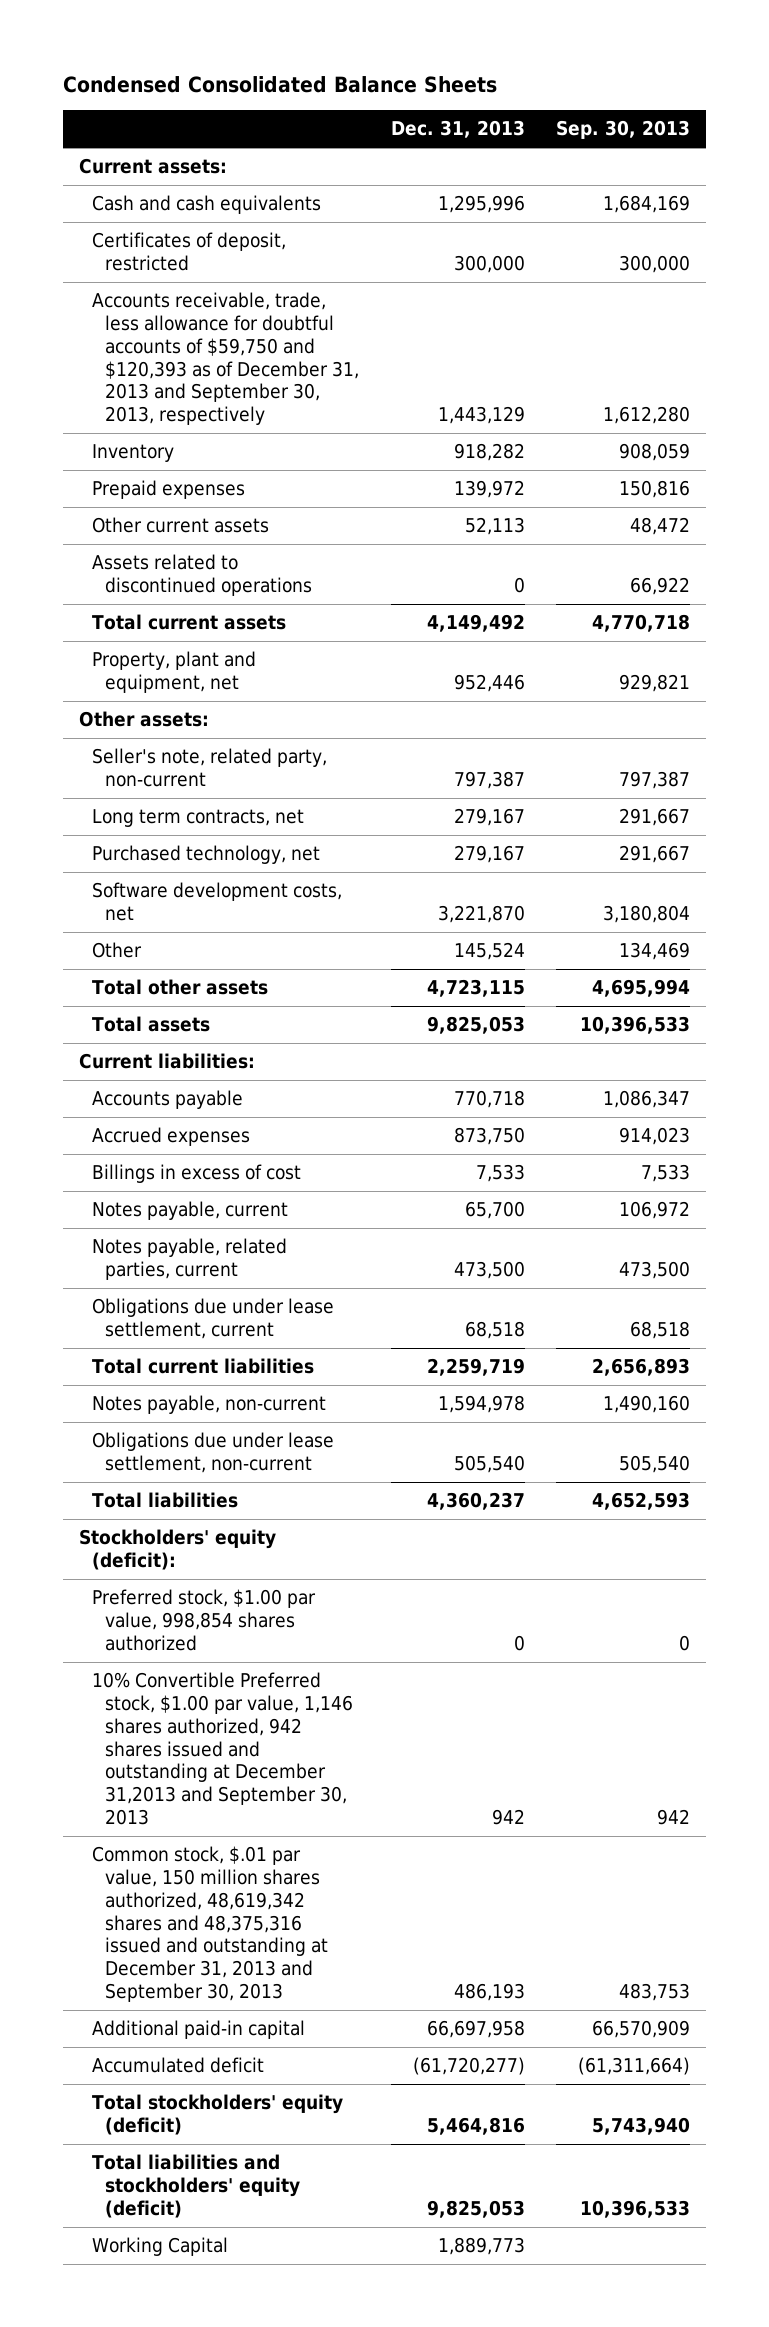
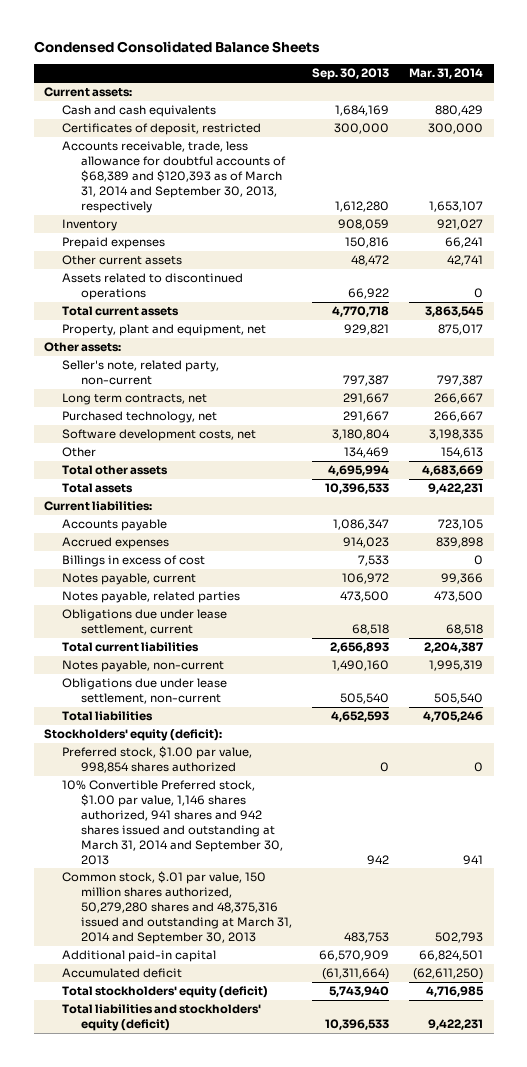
- | Dec. 31, 2013 | Sep. 30, 2013
+ | Sep. 30, 2013 | Mar. 31, 2014
- Accounts receivable, trade, less allowance for doubtful accounts of $59,750 and $120,393 as of December 31, 2013 and September 30, 2013, respectively | 1,443,129 | 1,612,280
+ Accounts receivable, trade, less allowance for doubtful accounts of $68,389 and $120,393 as of March 31, 2014 and September 30, 2013, respectively | 1,612,280 | 1,653,107
- Notes payable, related parties, current | 473,500 | 473,500
+ Notes payable, related parties | 473,500 | 473,500
- 10% Convertible Preferred stock, $1.00 par value, 1,146 shares authorized, 942 shares issued and outstanding at December 31,2013 and September 30, 2013 | 942 | 942
- Common stock, $.01 par value, 150 million shares authorized, 48,619,342 shares and 48,375,316 issued and outstanding at December 31, 2013 and September 30, 2013 | 486,193 | 483,753
+ 10% Convertible Preferred stock, $1.00 par value, 1,146 shares authorized, 941 shares and 942 shares issued and outstanding at March 31, 2014 and September 30, 2013 | 942 | 941
+ Common stock, $.01 par value, 150 million shares authorized, 50,279,280 shares and 48,375,316 issued and outstanding at March 31, 2014 and September 30, 2013 | 483,753 | 502,793
- Working Capital | 1,889,773 |

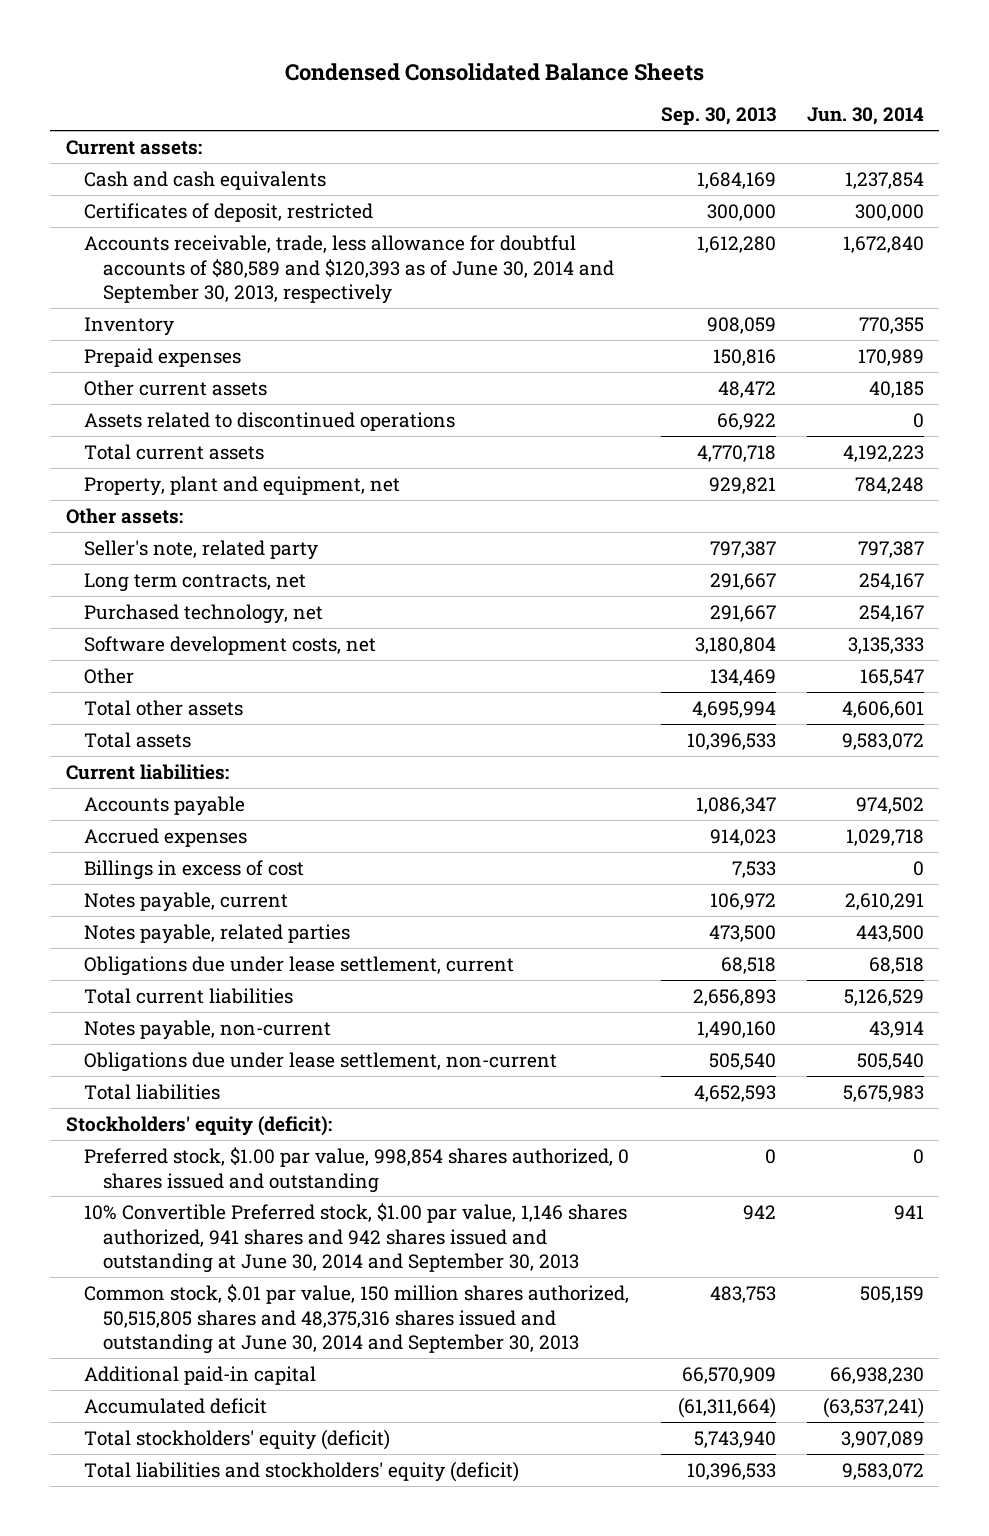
- | Sep. 30, 2013 | Mar. 31, 2014
+ | Sep. 30, 2013 | Jun. 30, 2014
- Accounts receivable, trade, less allowance for doubtful accounts of $68,389 and $120,393 as of March 31, 2014 and September 30, 2013, respectively | 1,612,280 | 1,653,107
+ Accounts receivable, trade, less allowance for doubtful accounts of $80,589 and $120,393 as of June 30, 2014 and September 30, 2013, respectively | 1,612,280 | 1,672,840
- Seller's note, related party, non-current | 797,387 | 797,387
+ Seller's note, related party | 797,387 | 797,387
- Preferred stock, $1.00 par value, 998,854 shares authorized | 0 | 0
- 10% Convertible Preferred stock, $1.00 par value, 1,146 shares authorized, 941 shares and 942 shares issued and outstanding at March 31, 2014 and September 30, 2013 | 942 | 941
- Common stock, $.01 par value, 150 million shares authorized, 50,279,280 shares and 48,375,316 issued and outstanding at March 31, 2014 and September 30, 2013 | 483,753 | 502,793
+ Preferred stock, $1.00 par value, 998,854 shares authorized, 0 shares issued and outstanding | 0 | 0
+ 10% Convertible Preferred stock, $1.00 par value, 1,146 shares authorized, 941 shares and 942 shares issued and outstanding at June 30, 2014 and September 30, 2013 | 942 | 941
+ Common stock, $.01 par value, 150 million shares authorized, 50,515,805 shares and 48,375,316 shares issued and outstanding at June 30, 2014 and September 30, 2013 | 483,753 | 505,159

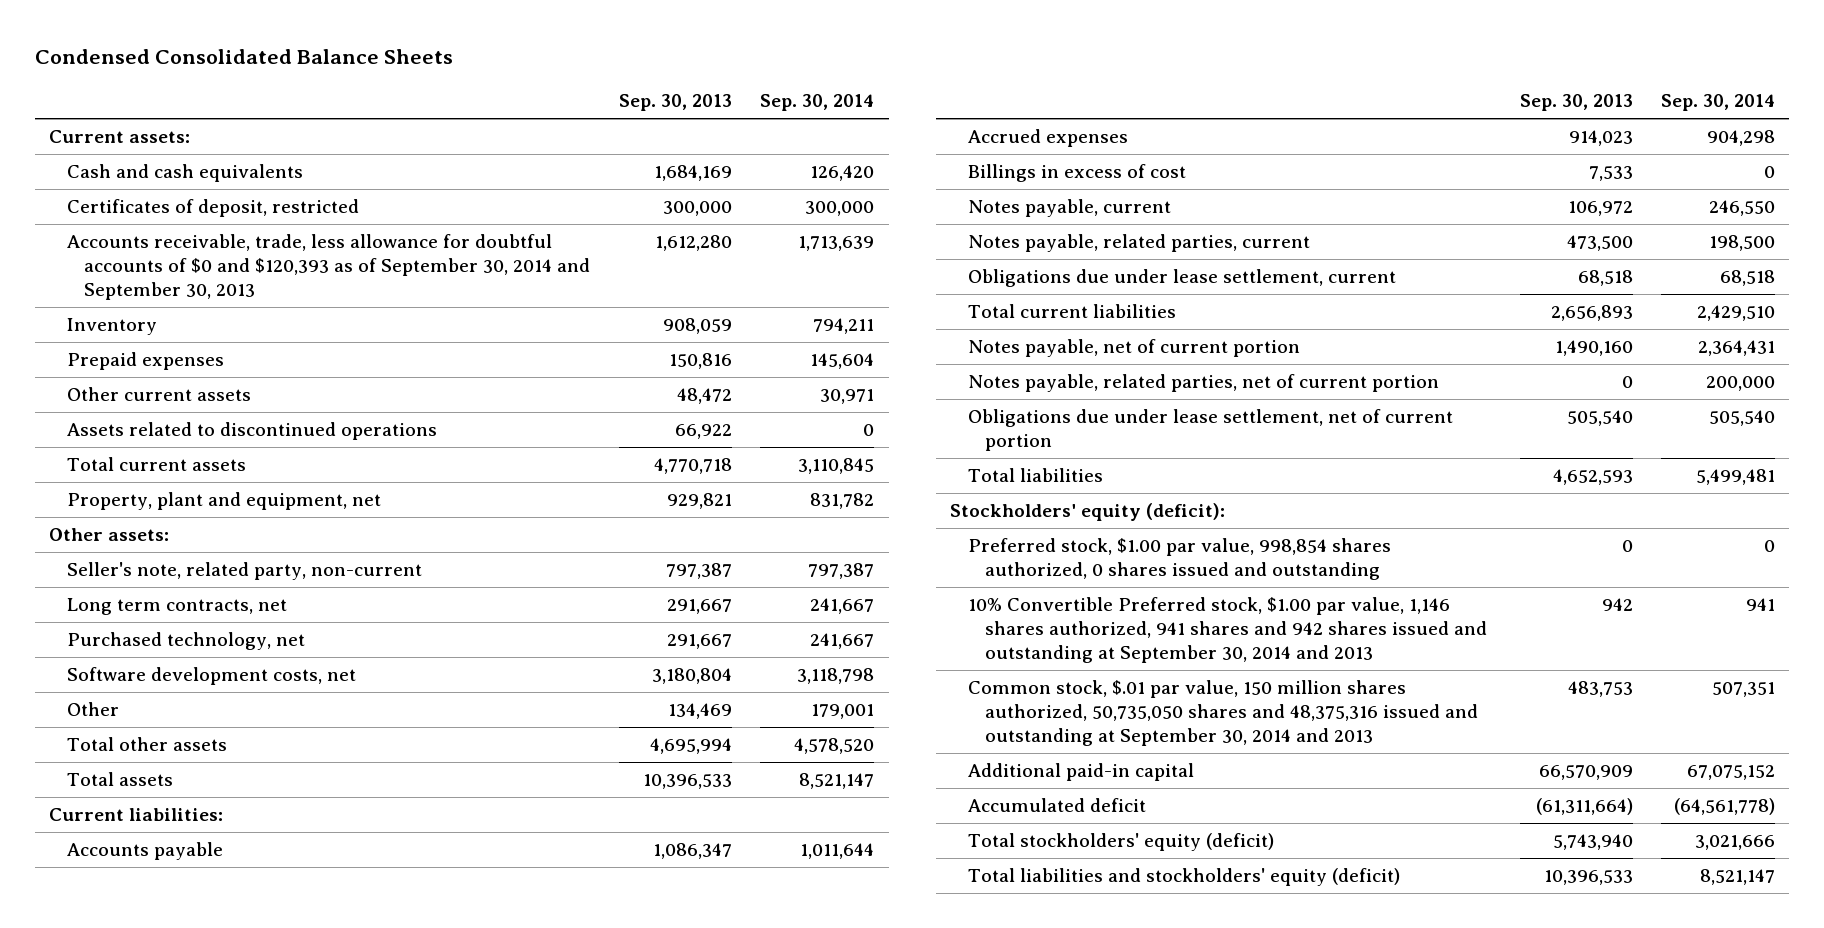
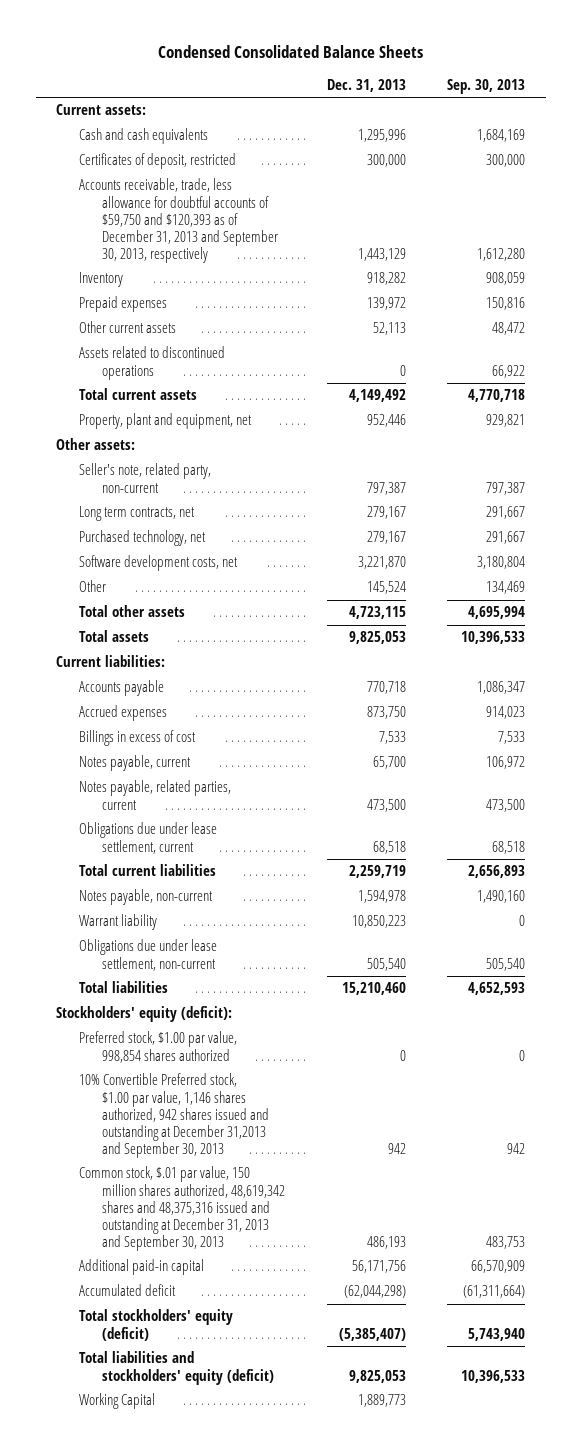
- | Sep. 30, 2013 | Sep. 30, 2014
+ | Dec. 31, 2013 | Sep. 30, 2013
- Accounts receivable, trade, less allowance for doubtful accounts of $0 and $120,393 as of September 30, 2014 and September 30, 2013 | 1,612,280 | 1,713,639
+ Accounts receivable, trade, less allowance for doubtful accounts of $59,750 and $120,393 as of December 31, 2013 and September 30, 2013, respectively | 1,443,129 | 1,612,280
- Notes payable, net of current portion | 1,490,160 | 2,364,431
- Notes payable, related parties, net of current portion | 0 | 200,000
- Obligations due under lease settlement, net of current portion | 505,540 | 505,540
+ Notes payable, non-current | 1,594,978 | 1,490,160
+ Warrant liability | 10,850,223 | 0
+ Obligations due under lease settlement, non-current | 505,540 | 505,540
- Preferred stock, $1.00 par value, 998,854 shares authorized, 0 shares issued and outstanding | 0 | 0
- 10% Convertible Preferred stock, $1.00 par value, 1,146 shares authorized, 941 shares and 942 shares issued and outstanding at September 30, 2014 and 2013 | 942 | 941
- Common stock, $.01 par value, 150 million shares authorized, 50,735,050 shares and 48,375,316 issued and outstanding at September 30, 2014 and 2013 | 483,753 | 507,351
+ Preferred stock, $1.00 par value, 998,854 shares authorized | 0 | 0
+ 10% Convertible Preferred stock, $1.00 par value, 1,146 shares authorized, 942 shares issued and outstanding at December 31,2013 and September 30, 2013 | 942 | 942
+ Common stock, $.01 par value, 150 million shares authorized, 48,619,342 shares and 48,375,316 issued and outstanding at December 31, 2013 and September 30, 2013 | 486,193 | 483,753
+ Working Capital | 1,889,773 |

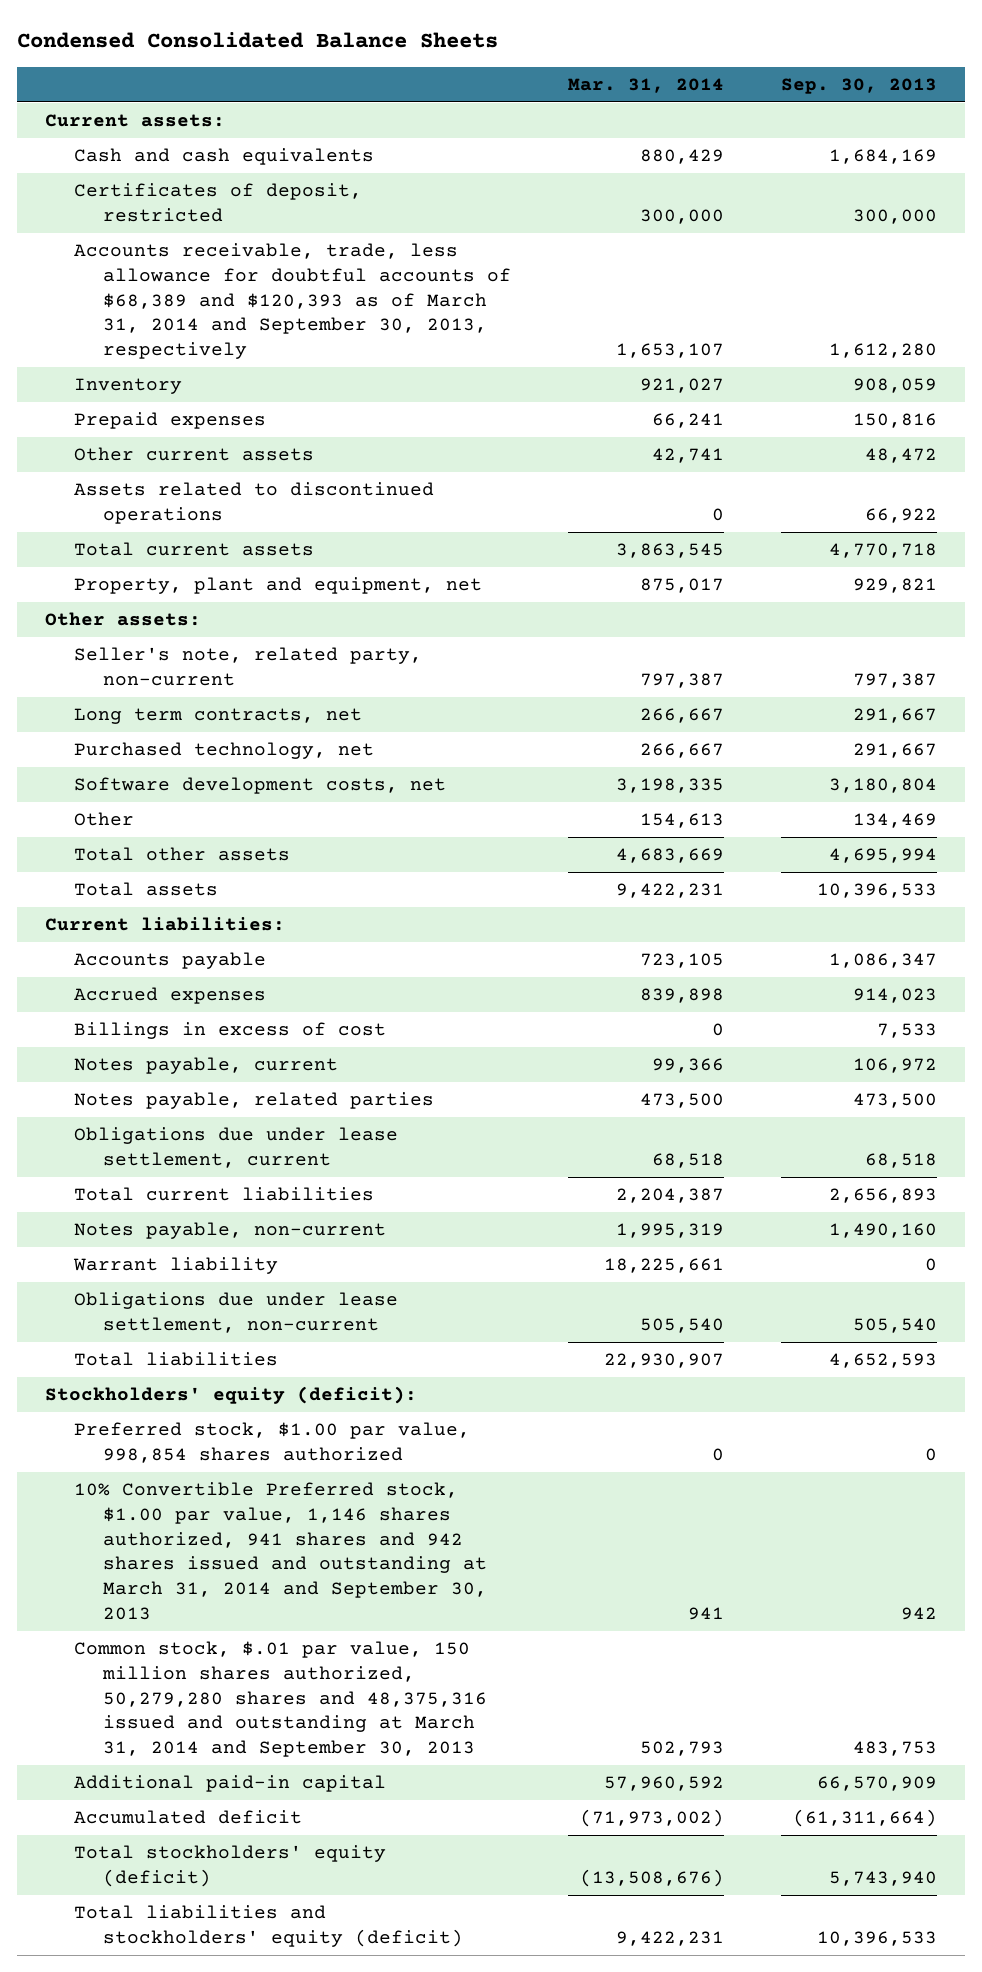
- | Dec. 31, 2013 | Sep. 30, 2013
+ | Mar. 31, 2014 | Sep. 30, 2013
- Accounts receivable, trade, less allowance for doubtful accounts of $59,750 and $120,393 as of December 31, 2013 and September 30, 2013, respectively | 1,443,129 | 1,612,280
+ Accounts receivable, trade, less allowance for doubtful accounts of $68,389 and $120,393 as of March 31, 2014 and September 30, 2013, respectively | 1,653,107 | 1,612,280
- Notes payable, related parties, current | 473,500 | 473,500
+ Notes payable, related parties | 473,500 | 473,500
- 10% Convertible Preferred stock, $1.00 par value, 1,146 shares authorized, 942 shares issued and outstanding at December 31,2013 and September 30, 2013 | 942 | 942
- Common stock, $.01 par value, 150 million shares authorized, 48,619,342 shares and 48,375,316 issued and outstanding at December 31, 2013 and September 30, 2013 | 486,193 | 483,753
+ 10% Convertible Preferred stock, $1.00 par value, 1,146 shares authorized, 941 shares and 942 shares issued and outstanding at March 31, 2014 and September 30, 2013 | 941 | 942
+ Common stock, $.01 par value, 150 million shares authorized, 50,279,280 shares and 48,375,316 issued and outstanding at March 31, 2014 and September 30, 2013 | 502,793 | 483,753
- Working Capital | 1,889,773 |

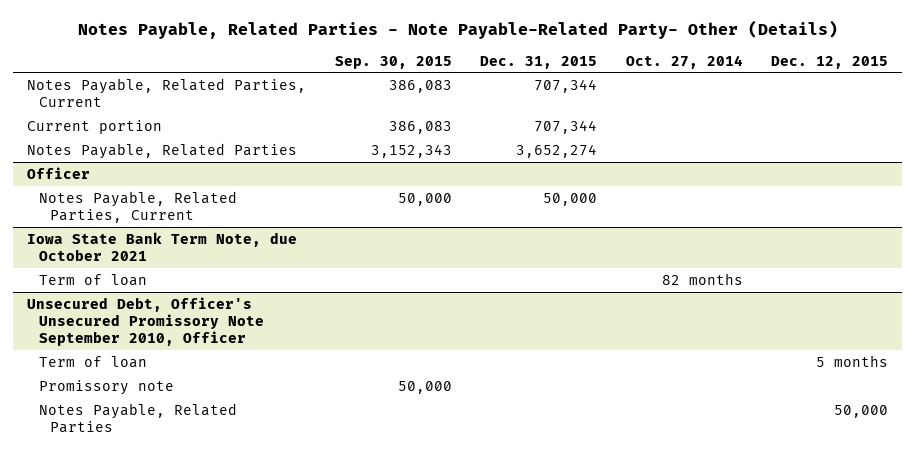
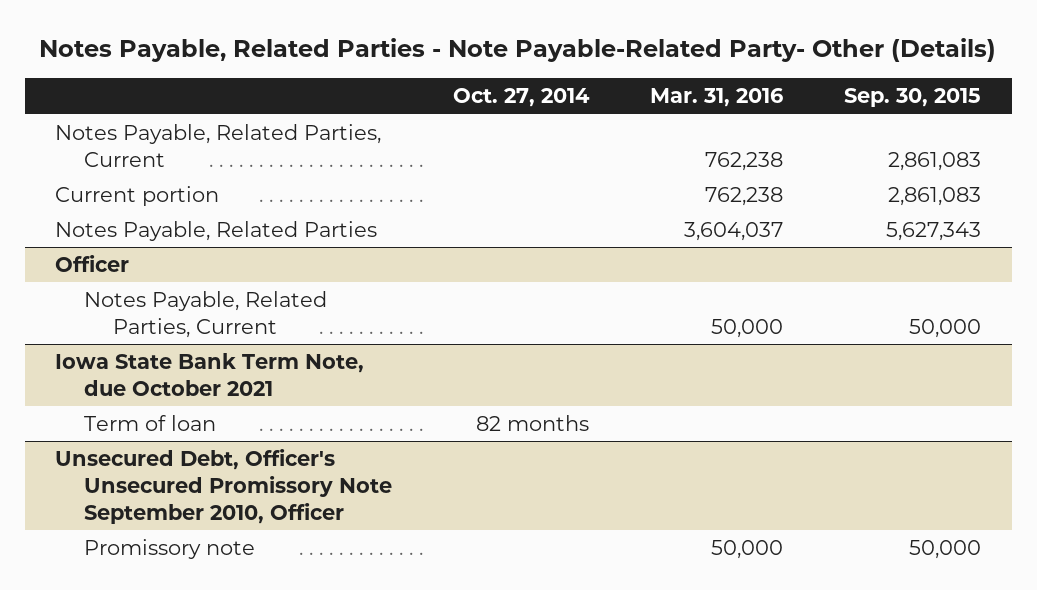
- | Sep. 30, 2015 | Dec. 31, 2015 | Oct. 27, 2014 | Dec. 12, 2015
+ | Oct. 27, 2014 | Mar. 31, 2016 | Sep. 30, 2015
- Notes Payable, Related Parties, Current | 386,083 | 707,344 | |
- Current portion | 386,083 | 707,344 | |
- Notes Payable, Related Parties | 3,152,343 | 3,652,274 | |
+ Notes Payable, Related Parties, Current | | 762,238 | 2,861,083
+ Current portion | | 762,238 | 2,861,083
+ Notes Payable, Related Parties | | 3,604,037 | 5,627,343
@ Unsecured Debt, Officer's Unsecured Promissory Note September 2010, Officer
- Term of loan | | | | 5 months
- Notes Payable, Related Parties | | | | 50,000

